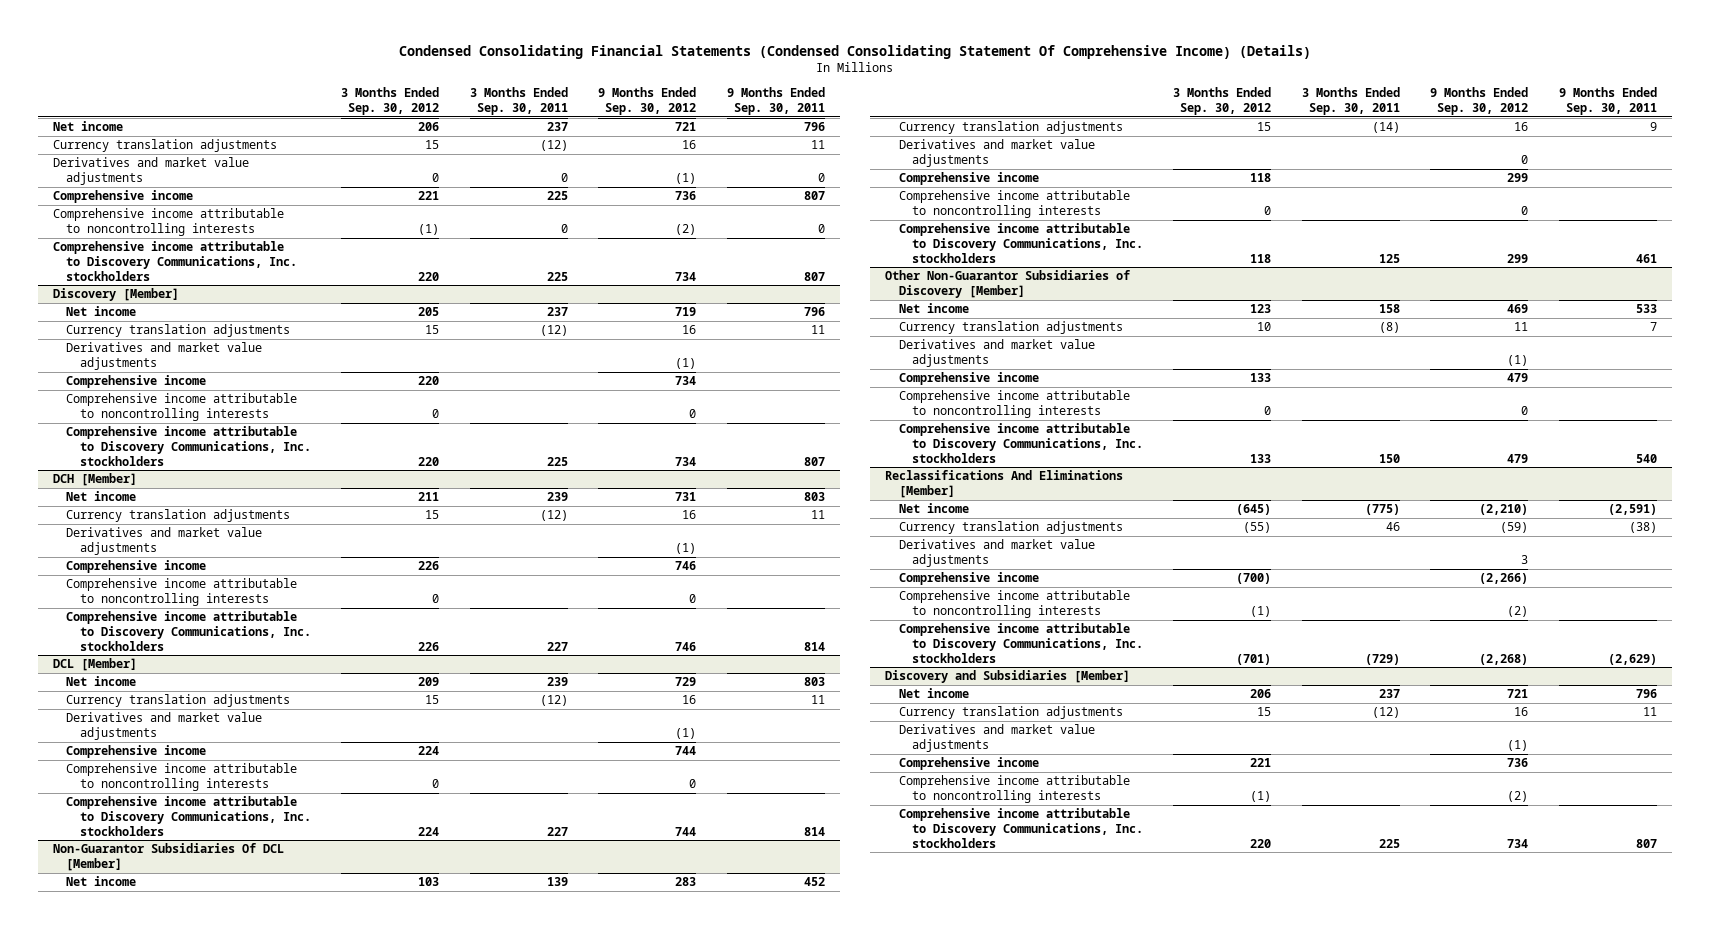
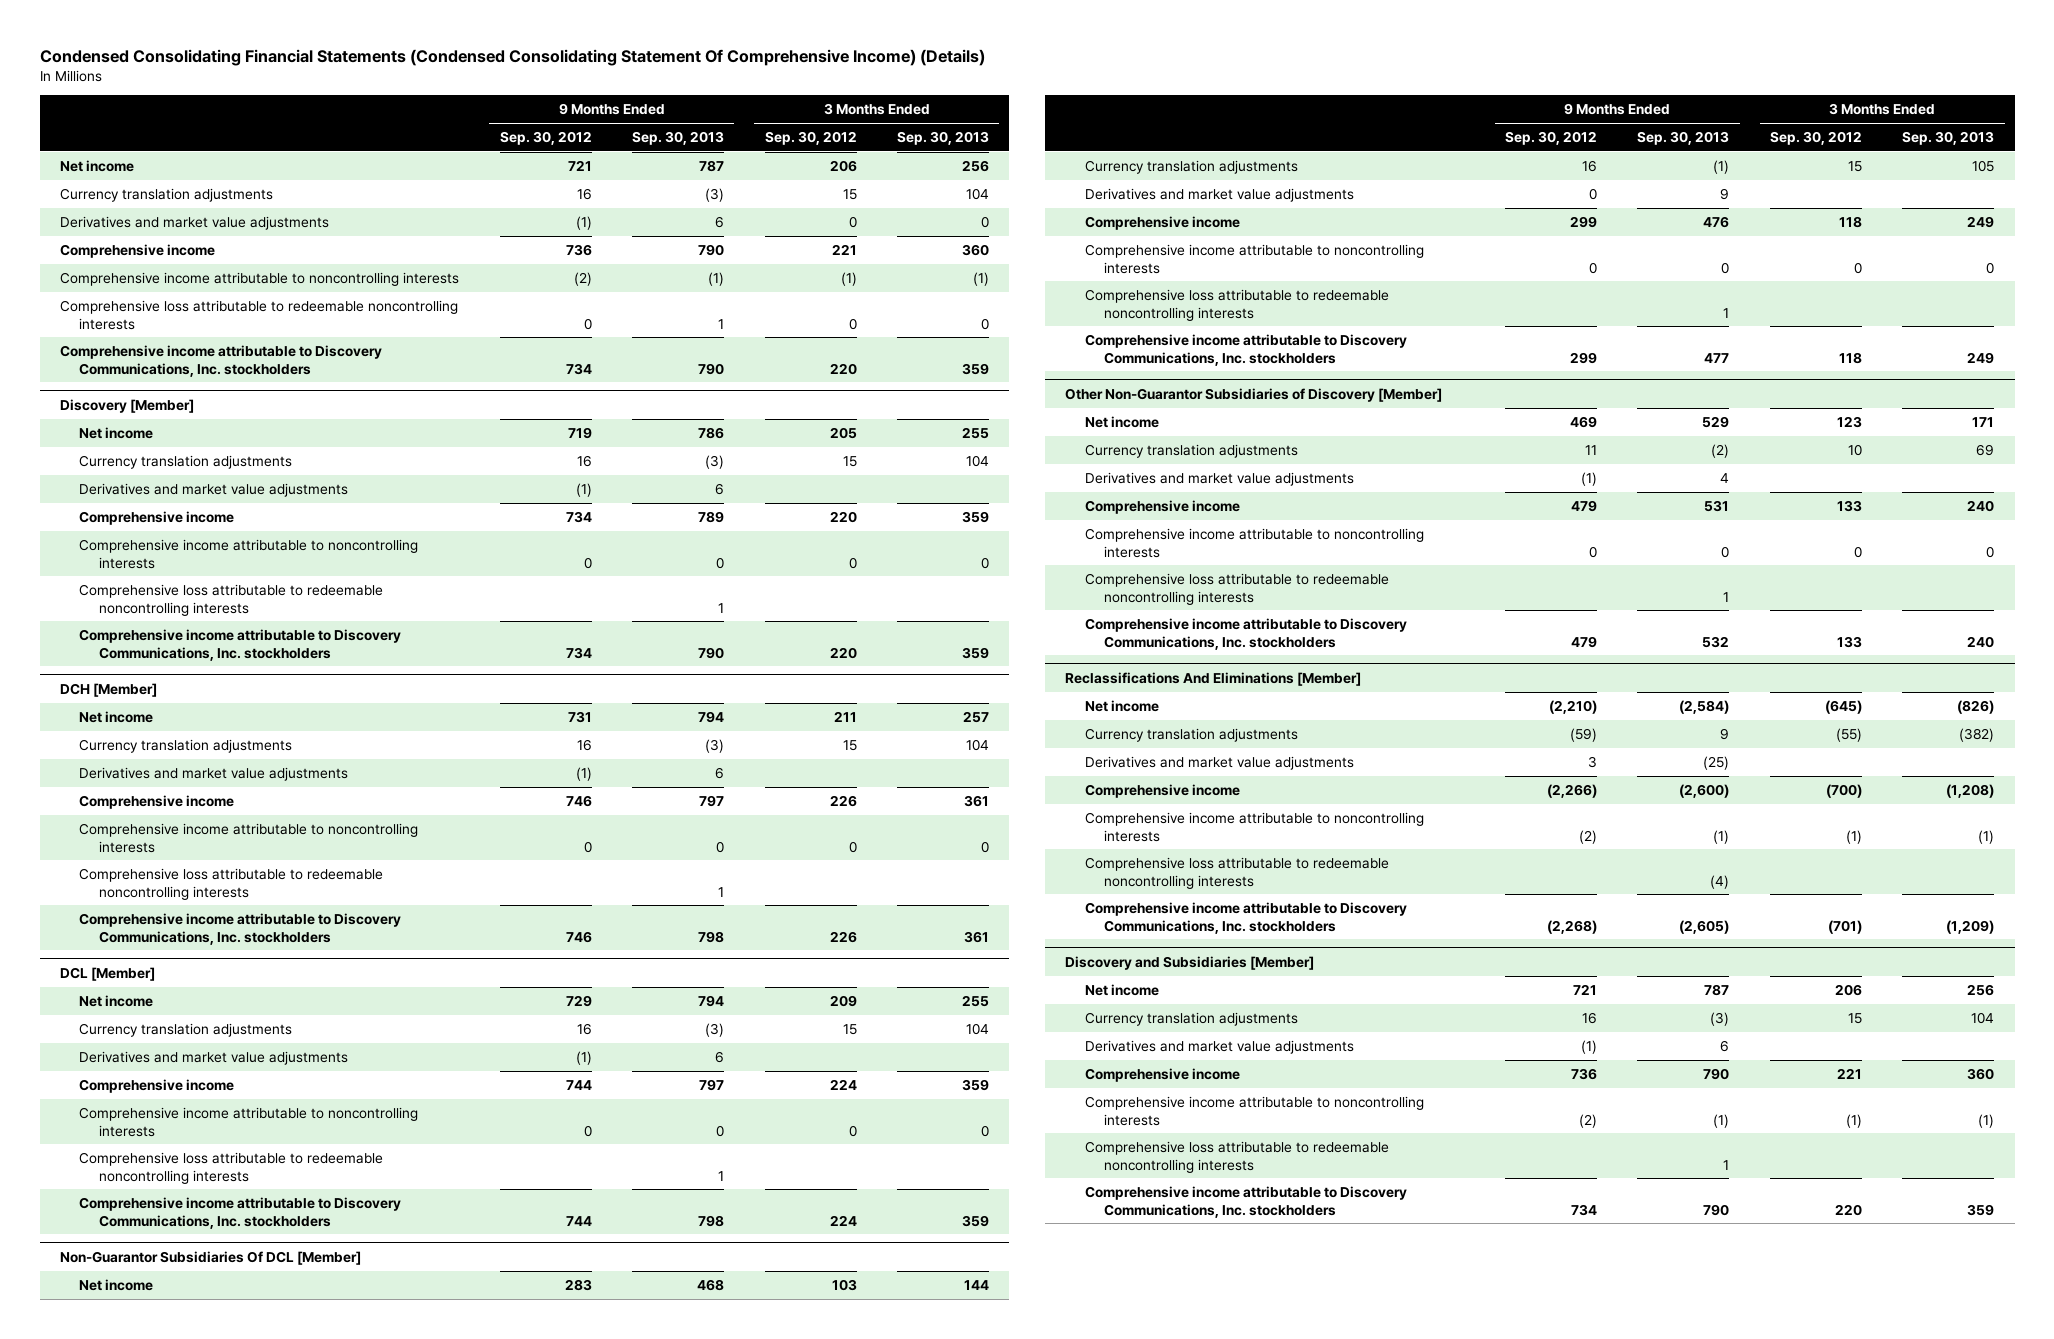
- | 3 Months Ended Sep. 30, 2012 | 3 Months Ended Sep. 30, 2011 | 9 Months Ended Sep. 30, 2012 | 9 Months Ended Sep. 30, 2011
+ | 9 Months Ended Sep. 30, 2012 | 9 Months Ended Sep. 30, 2013 | 3 Months Ended Sep. 30, 2012 | 3 Months Ended Sep. 30, 2013
+ Comprehensive loss attributable to redeemable noncontrolling interests | 0 | 1 | 0 | 0
@ Discovery [Member]
+ Comprehensive loss attributable to redeemable noncontrolling interests | | 1 | |
@ DCH [Member]
+ Comprehensive loss attributable to redeemable noncontrolling interests | | 1 | |
@ DCL [Member]
+ Comprehensive loss attributable to redeemable noncontrolling interests | | 1 | |
@ Non-Guarantor Subsidiaries Of DCL [Member]
+ Comprehensive loss attributable to redeemable noncontrolling interests | | 1 | |
@ Other Non-Guarantor Subsidiaries of Discovery [Member]
+ Comprehensive loss attributable to redeemable noncontrolling interests | | 1 | |
@ Reclassifications And Eliminations [Member]
+ Comprehensive loss attributable to redeemable noncontrolling interests | | (4) | |
@ Discovery and Subsidiaries [Member]
+ Comprehensive loss attributable to redeemable noncontrolling interests | | 1 | |

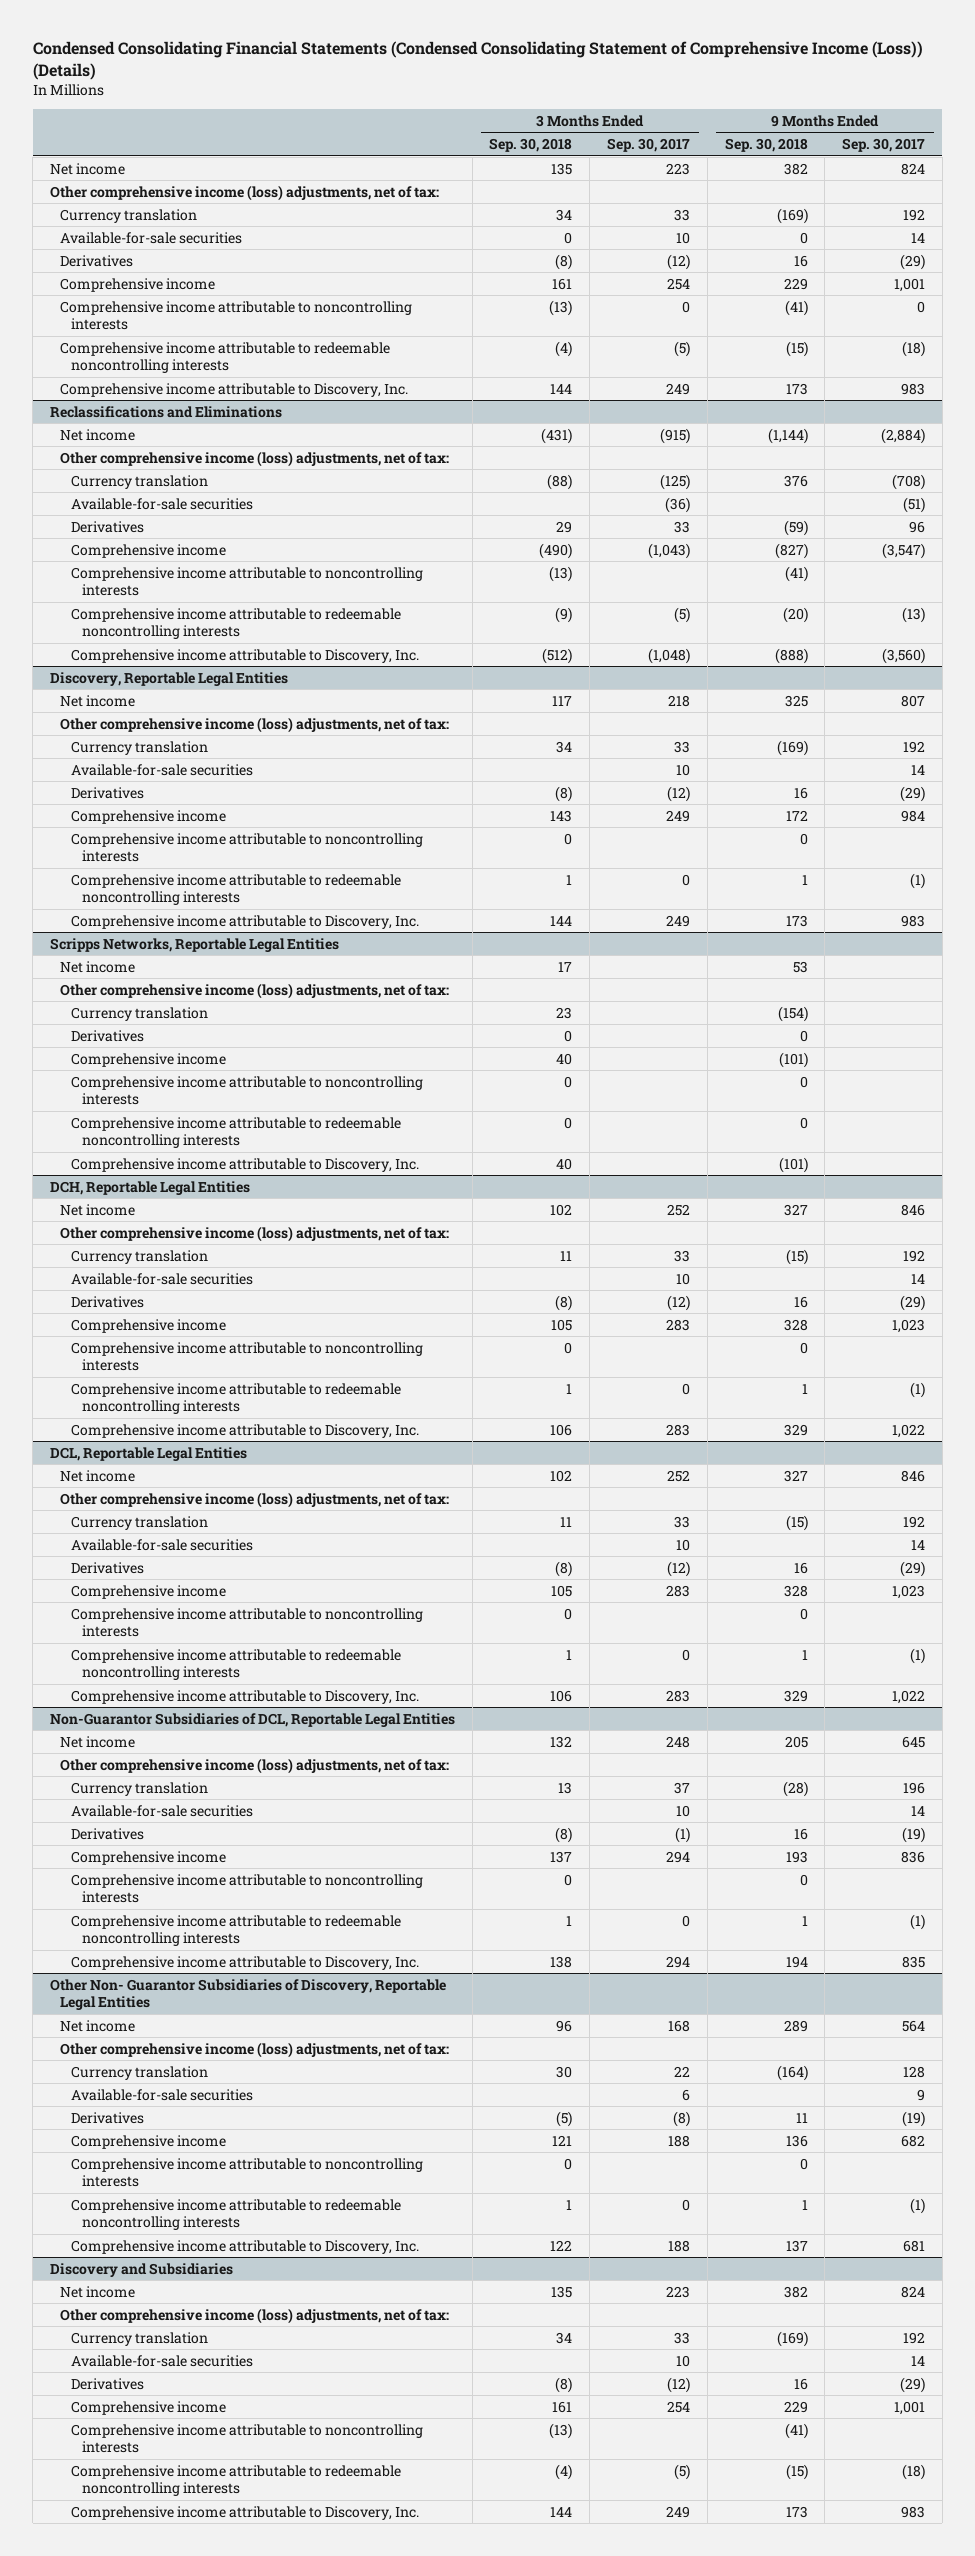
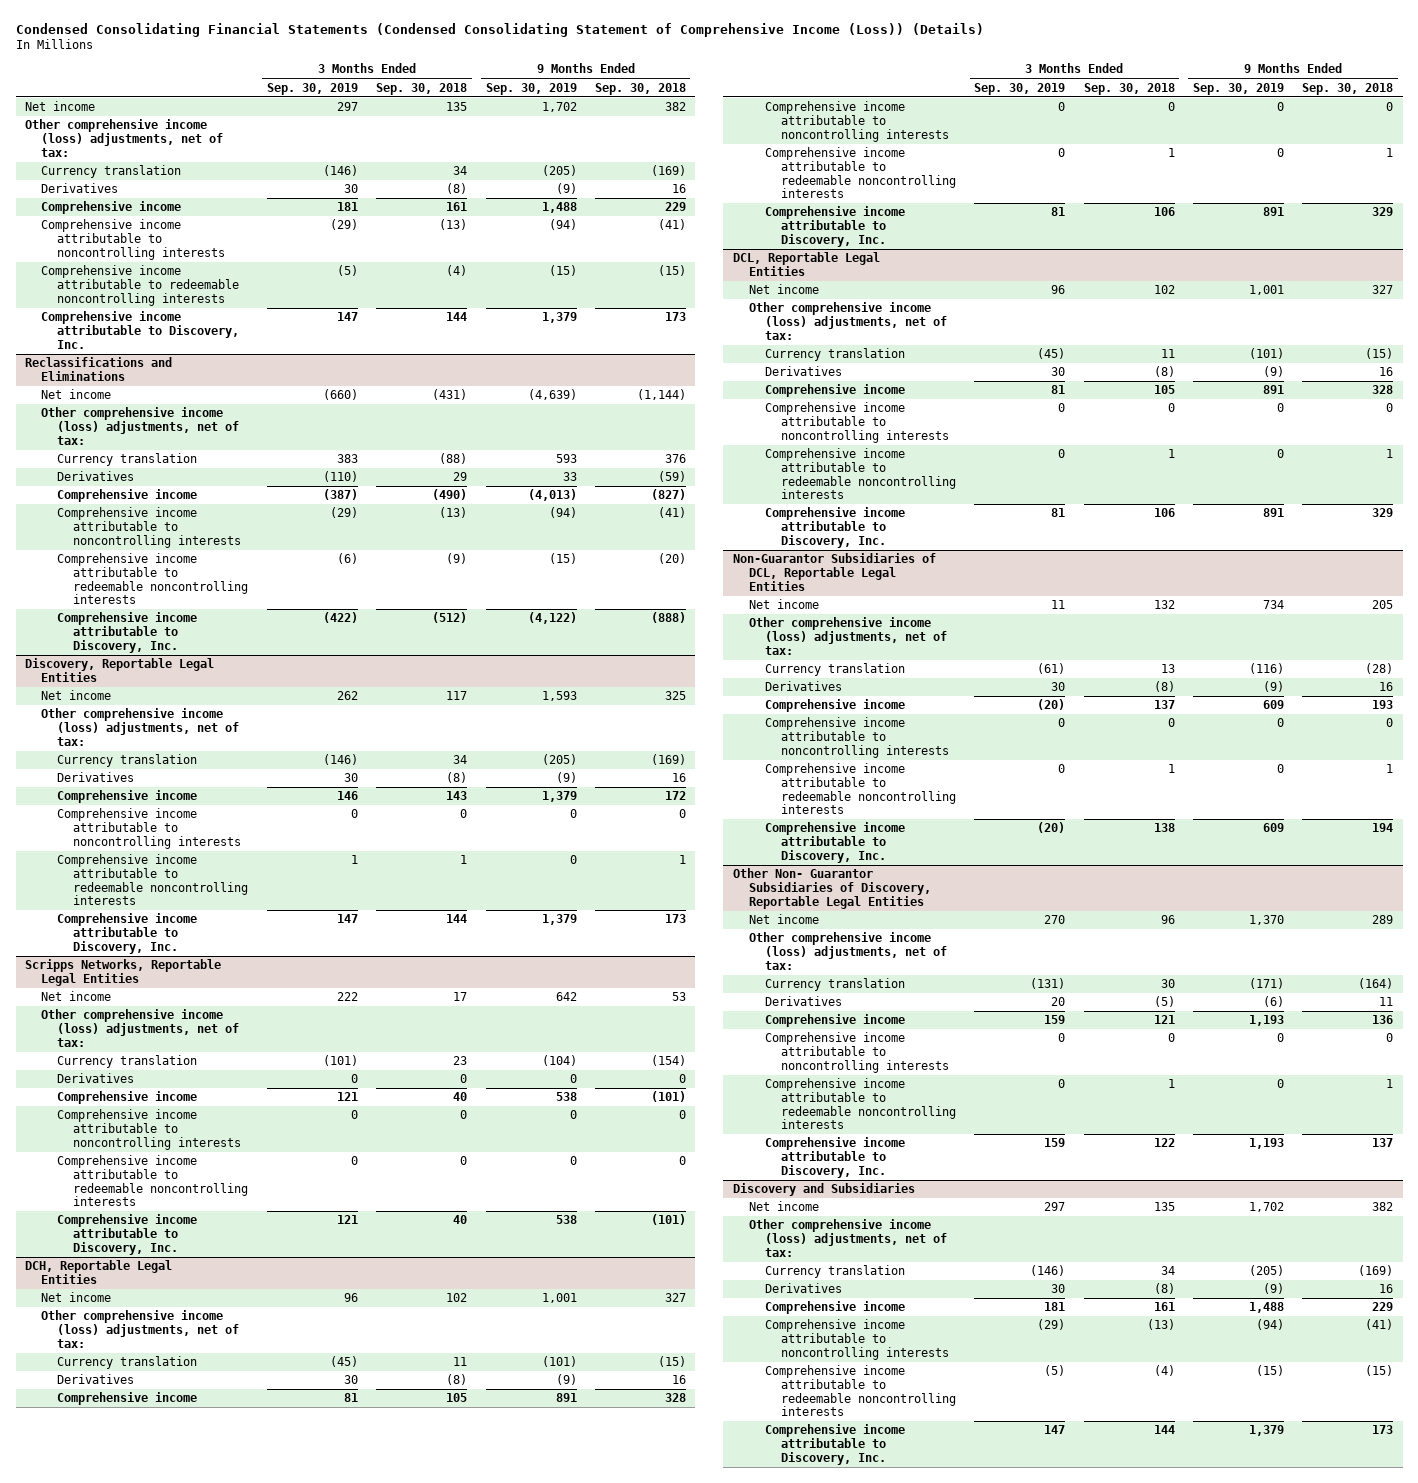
- | 3 Months Ended Sep. 30, 2018 | 3 Months Ended Sep. 30, 2017 | 9 Months Ended Sep. 30, 2018 | 9 Months Ended Sep. 30, 2017
+ | 3 Months Ended Sep. 30, 2019 | 3 Months Ended Sep. 30, 2018 | 9 Months Ended Sep. 30, 2019 | 9 Months Ended Sep. 30, 2018
- Available-for-sale securities | 0 | 10 | 0 | 14
@ Reclassifications and Eliminations
- Available-for-sale securities | | (36) | | (51)
@ Discovery, Reportable Legal Entities
- Available-for-sale securities | | 10 | | 14
@ DCH, Reportable Legal Entities
- Available-for-sale securities | | 10 | | 14
@ DCL, Reportable Legal Entities
- Available-for-sale securities | | 10 | | 14
@ Non-Guarantor Subsidiaries of DCL, Reportable Legal Entities
- Available-for-sale securities | | 10 | | 14
@ Other Non- Guarantor Subsidiaries of Discovery, Reportable Legal Entities
- Available-for-sale securities | | 6 | | 9
@ Discovery and Subsidiaries
- Available-for-sale securities | | 10 | | 14

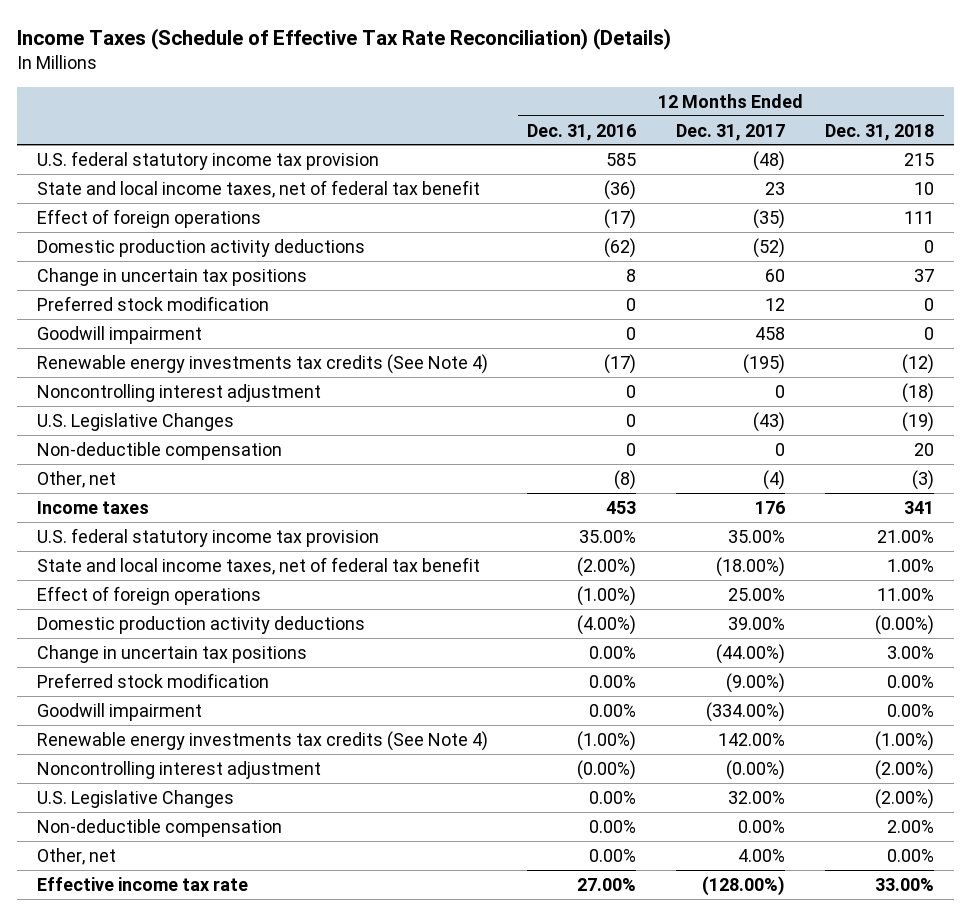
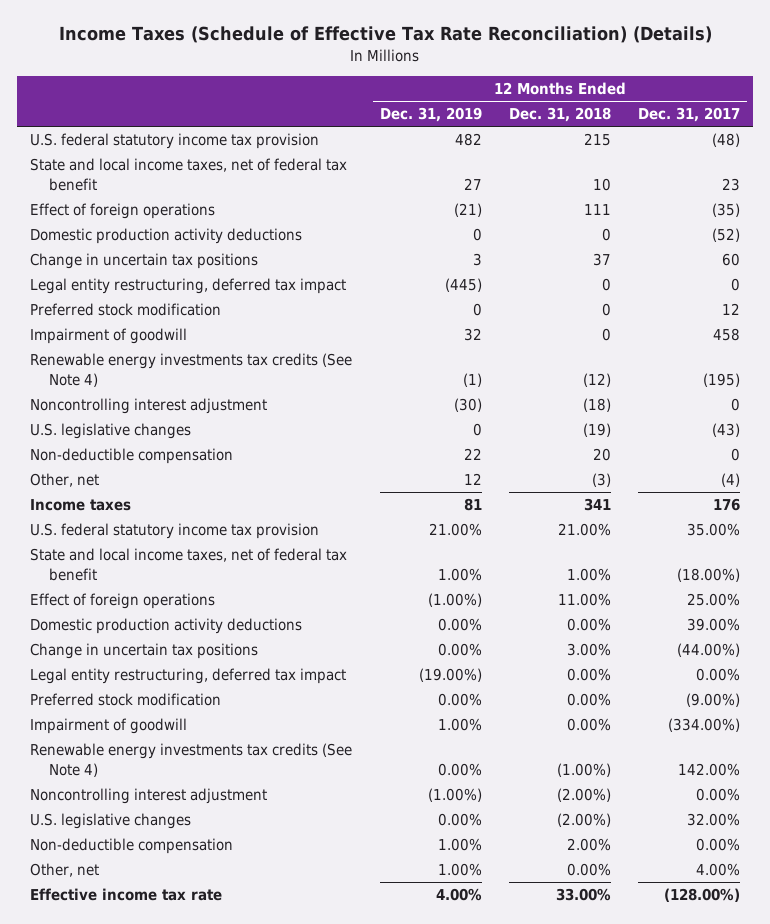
- | 12 Months Ended Dec. 31, 2016 | 12 Months Ended Dec. 31, 2017 | 12 Months Ended Dec. 31, 2018
+ | 12 Months Ended Dec. 31, 2019 | 12 Months Ended Dec. 31, 2018 | 12 Months Ended Dec. 31, 2017
+ Legal entity restructuring, deferred tax impact | (445) | 0 | 0
- Goodwill impairment | 0 | 458 | 0
+ Impairment of goodwill | 32 | 0 | 458
- U.S. Legislative Changes | 0 | (43) | (19)
+ U.S. legislative changes | 0 | (19) | (43)
- Domestic production activity deductions | (4.00%) | 39.00% | (0.00%)
+ Domestic production activity deductions | 0.00% | 0.00% | 39.00%
+ Legal entity restructuring, deferred tax impact | (19.00%) | 0.00% | 0.00%
- Goodwill impairment | 0.00% | (334.00%) | 0.00%
+ Impairment of goodwill | 1.00% | 0.00% | (334.00%)
- Noncontrolling interest adjustment | (0.00%) | (0.00%) | (2.00%)
- U.S. Legislative Changes | 0.00% | 32.00% | (2.00%)
+ Noncontrolling interest adjustment | (1.00%) | (2.00%) | 0.00%
+ U.S. legislative changes | 0.00% | (2.00%) | 32.00%

